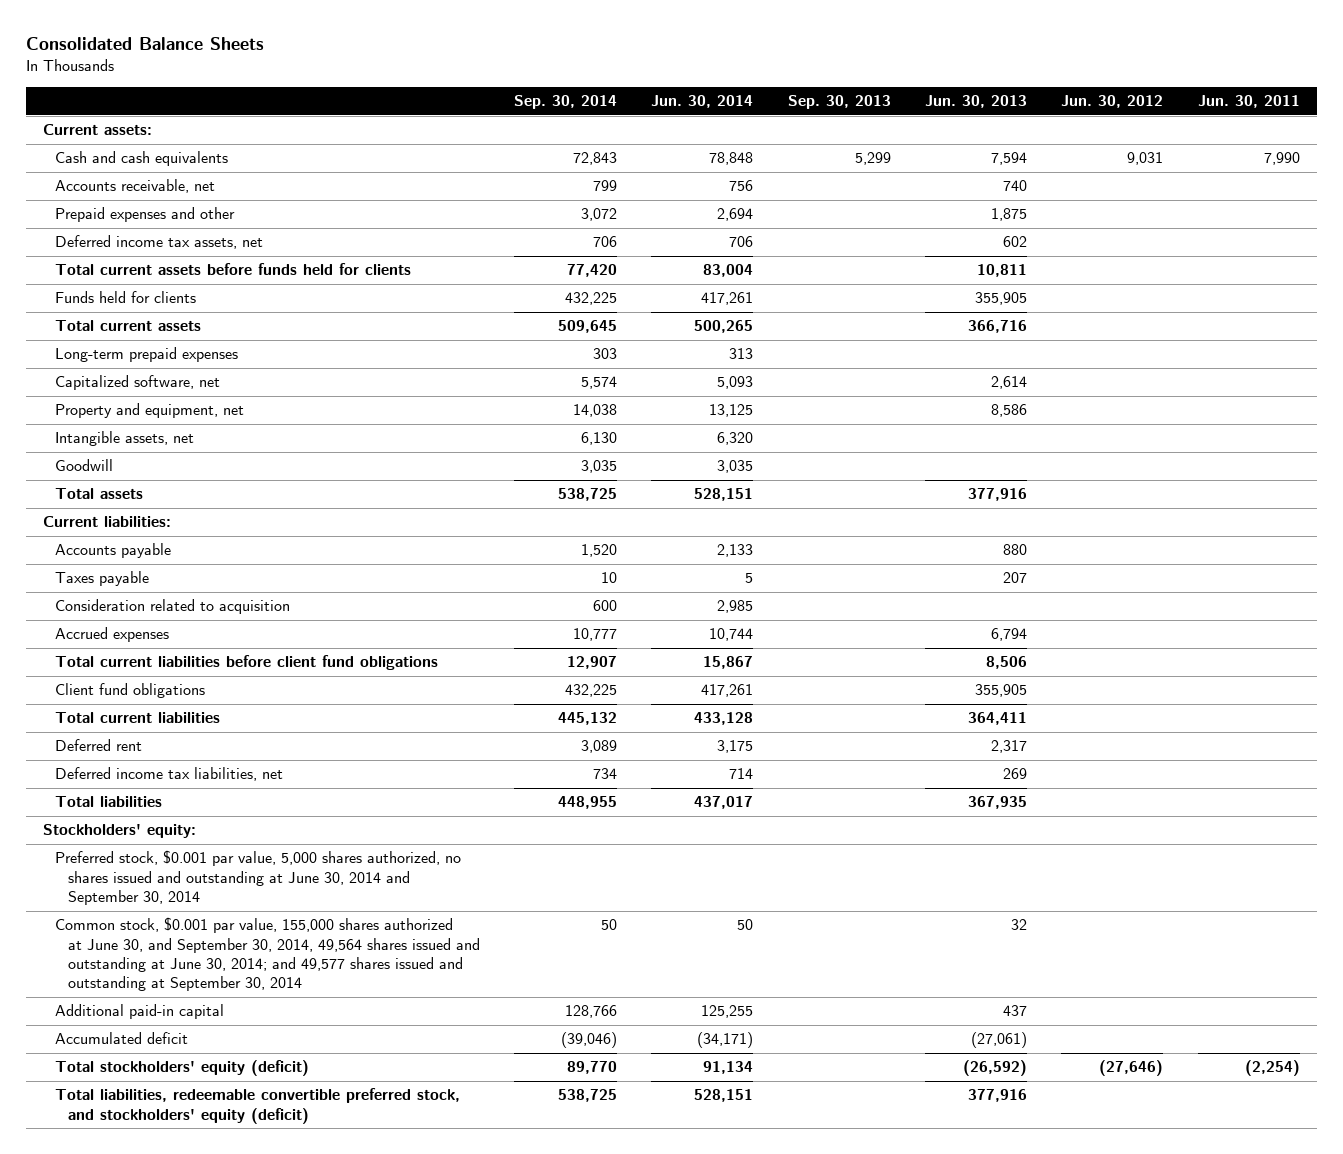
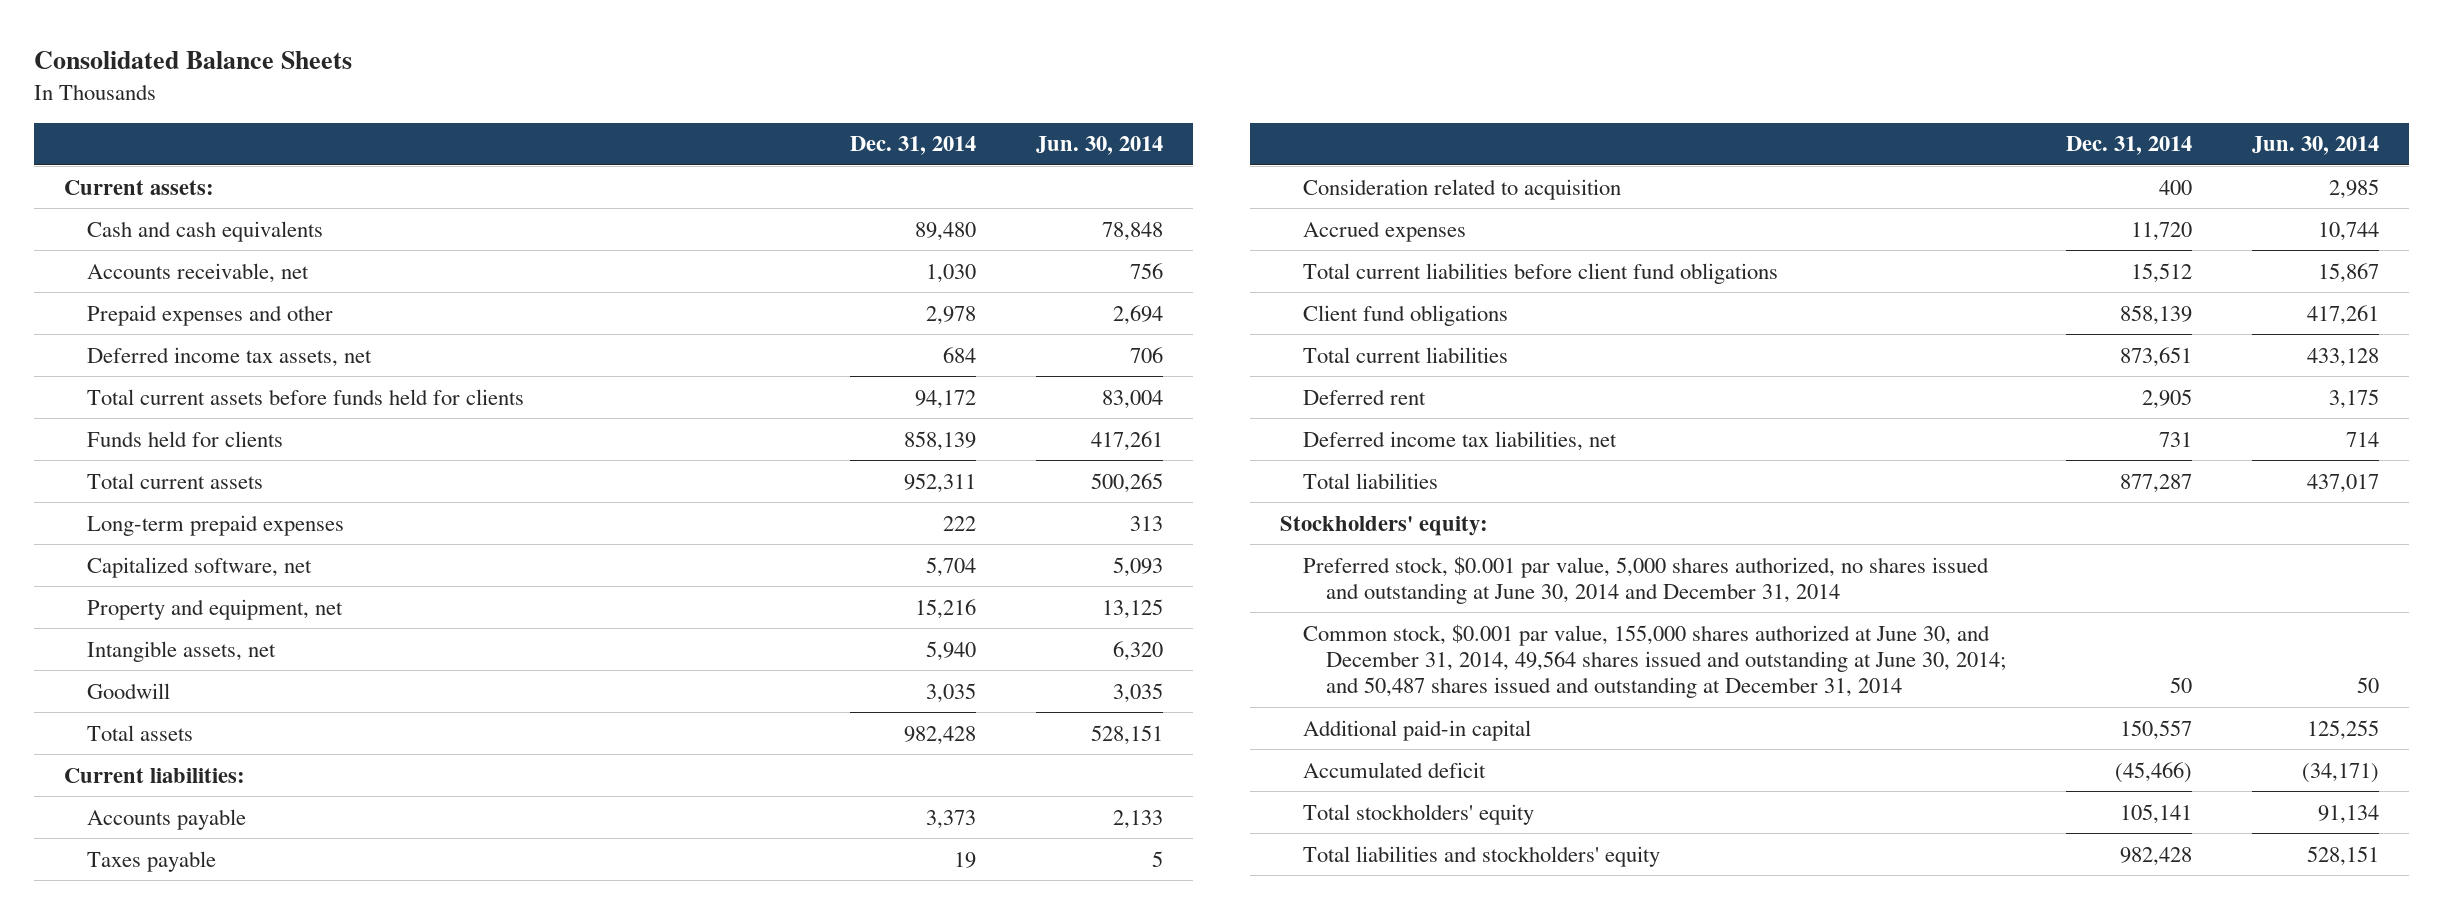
- | Sep. 30, 2014 | Jun. 30, 2014 | Sep. 30, 2013 | Jun. 30, 2013 | Jun. 30, 2012 | Jun. 30, 2011
+ | Dec. 31, 2014 | Jun. 30, 2014
- Preferred stock, $0.001 par value, 5,000 shares authorized, no shares issued and outstanding at June 30, 2014 and September 30, 2014
- Common stock, $0.001 par value, 155,000 shares authorized at June 30, and September 30, 2014, 49,564 shares issued and outstanding at June 30, 2014; and 49,577 shares issued and outstanding at September 30, 2014 | 50 | 50 | | 32 | |
+ Preferred stock, $0.001 par value, 5,000 shares authorized, no shares issued and outstanding at June 30, 2014 and December 31, 2014
+ Common stock, $0.001 par value, 155,000 shares authorized at June 30, and December 31, 2014, 49,564 shares issued and outstanding at June 30, 2014; and 50,487 shares issued and outstanding at December 31, 2014 | 50 | 50
- Total stockholders' equity (deficit) | 89,770 | 91,134 | | (26,592) | (27,646) | (2,254)
- Total liabilities, redeemable convertible preferred stock, and stockholders' equity (deficit) | 538,725 | 528,151 | | 377,916 | |
+ Total stockholders' equity | 105,141 | 91,134
+ Total liabilities and stockholders' equity | 982,428 | 528,151

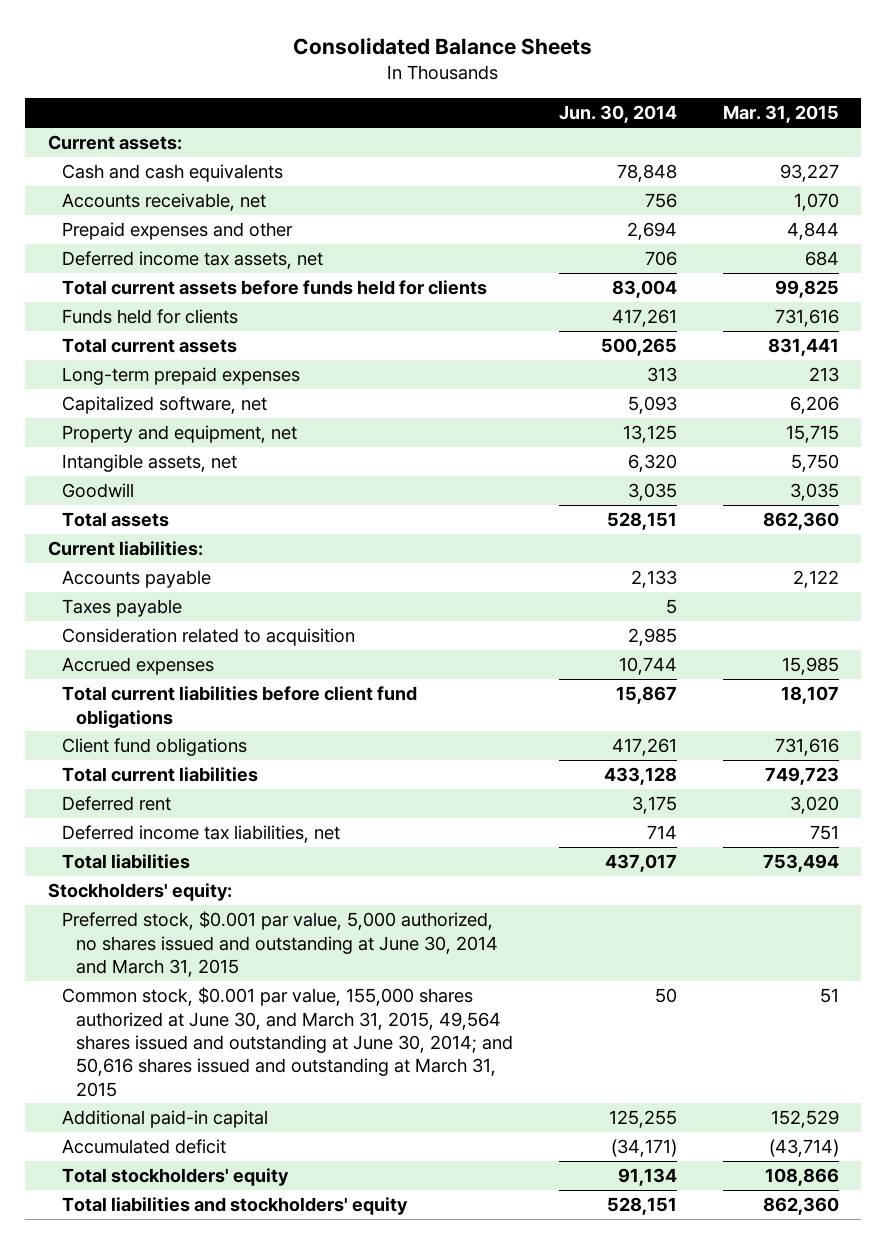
- | Dec. 31, 2014 | Jun. 30, 2014
+ | Jun. 30, 2014 | Mar. 31, 2015
- Preferred stock, $0.001 par value, 5,000 shares authorized, no shares issued and outstanding at June 30, 2014 and December 31, 2014
- Common stock, $0.001 par value, 155,000 shares authorized at June 30, and December 31, 2014, 49,564 shares issued and outstanding at June 30, 2014; and 50,487 shares issued and outstanding at December 31, 2014 | 50 | 50
+ Preferred stock, $0.001 par value, 5,000 authorized, no shares issued and outstanding at June 30, 2014 and March 31, 2015
+ Common stock, $0.001 par value, 155,000 shares authorized at June 30, and March 31, 2015, 49,564 shares issued and outstanding at June 30, 2014; and 50,616 shares issued and outstanding at March 31, 2015 | 50 | 51

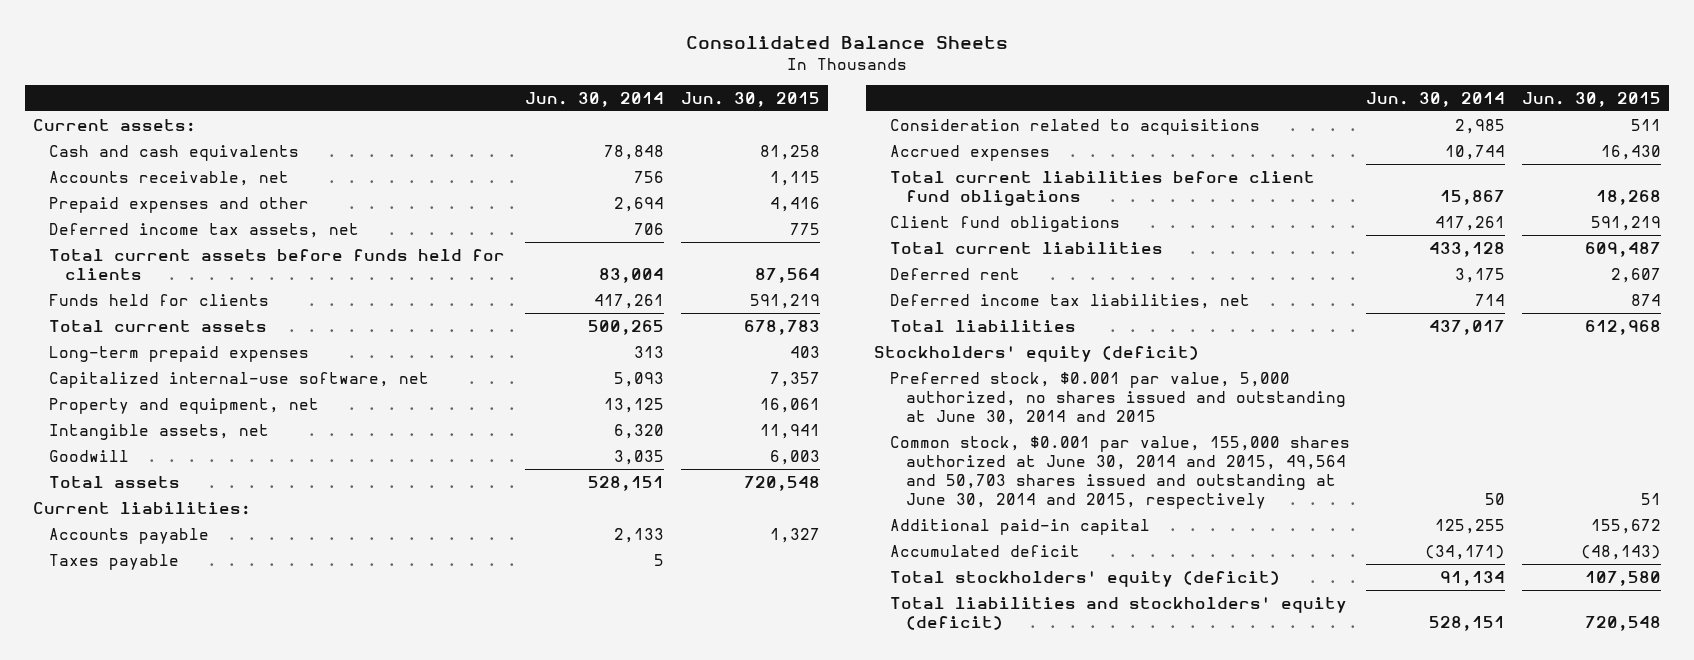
- | Jun. 30, 2014 | Mar. 31, 2015
+ | Jun. 30, 2014 | Jun. 30, 2015
- Capitalized software, net | 5,093 | 6,206
+ Capitalized internal-use software, net | 5,093 | 7,357
- Consideration related to acquisition | 2,985 |
+ Consideration related to acquisitions | 2,985 | 511
- Stockholders' equity:
- Preferred stock, $0.001 par value, 5,000 authorized, no shares issued and outstanding at June 30, 2014 and March 31, 2015
- Common stock, $0.001 par value, 155,000 shares authorized at June 30, and March 31, 2015, 49,564 shares issued and outstanding at June 30, 2014; and 50,616 shares issued and outstanding at March 31, 2015 | 50 | 51
+ Stockholders' equity (deficit)
+ Preferred stock, $0.001 par value, 5,000 authorized, no shares issued and outstanding at June 30, 2014 and 2015
+ Common stock, $0.001 par value, 155,000 shares authorized at June 30, 2014 and 2015, 49,564 and 50,703 shares issued and outstanding at June 30, 2014 and 2015, respectively | 50 | 51
- Total stockholders' equity | 91,134 | 108,866
- Total liabilities and stockholders' equity | 528,151 | 862,360
+ Total stockholders' equity (deficit) | 91,134 | 107,580
+ Total liabilities and stockholders' equity (deficit) | 528,151 | 720,548

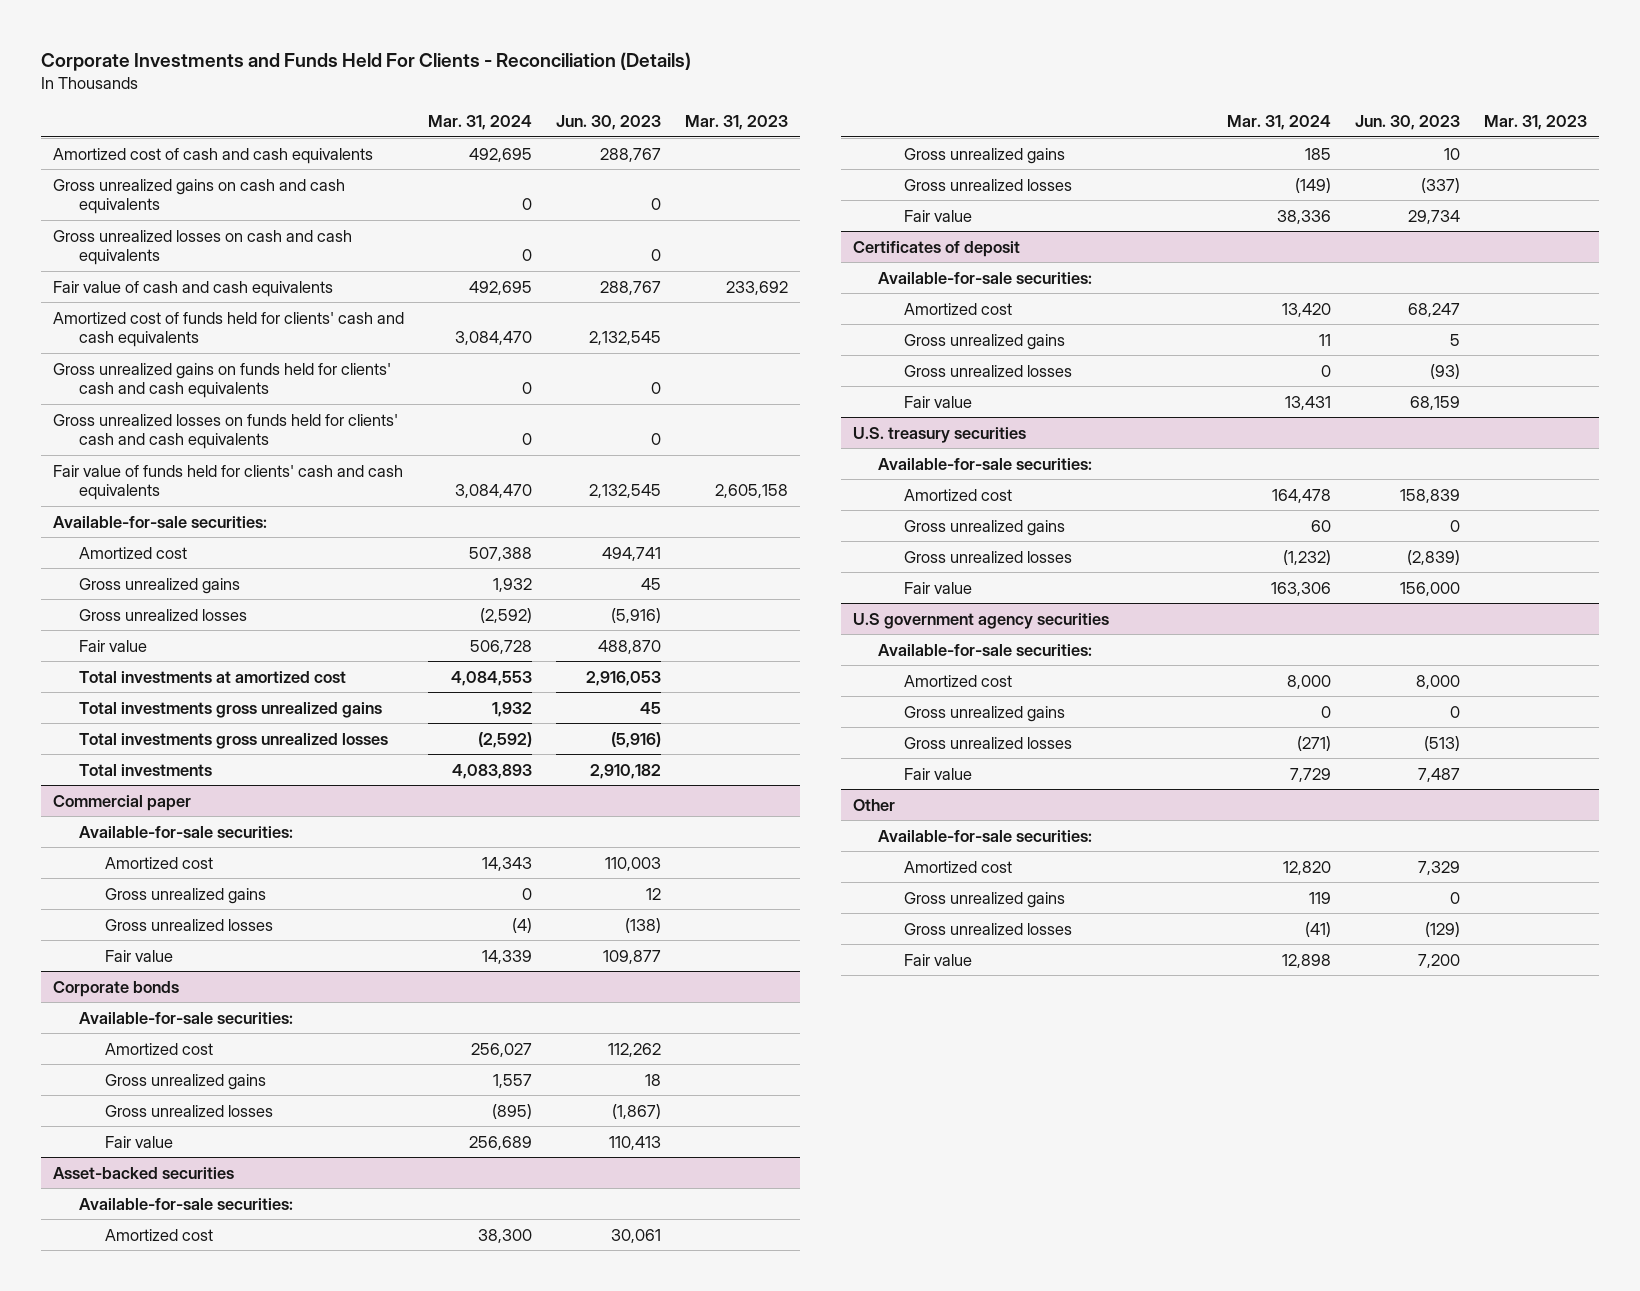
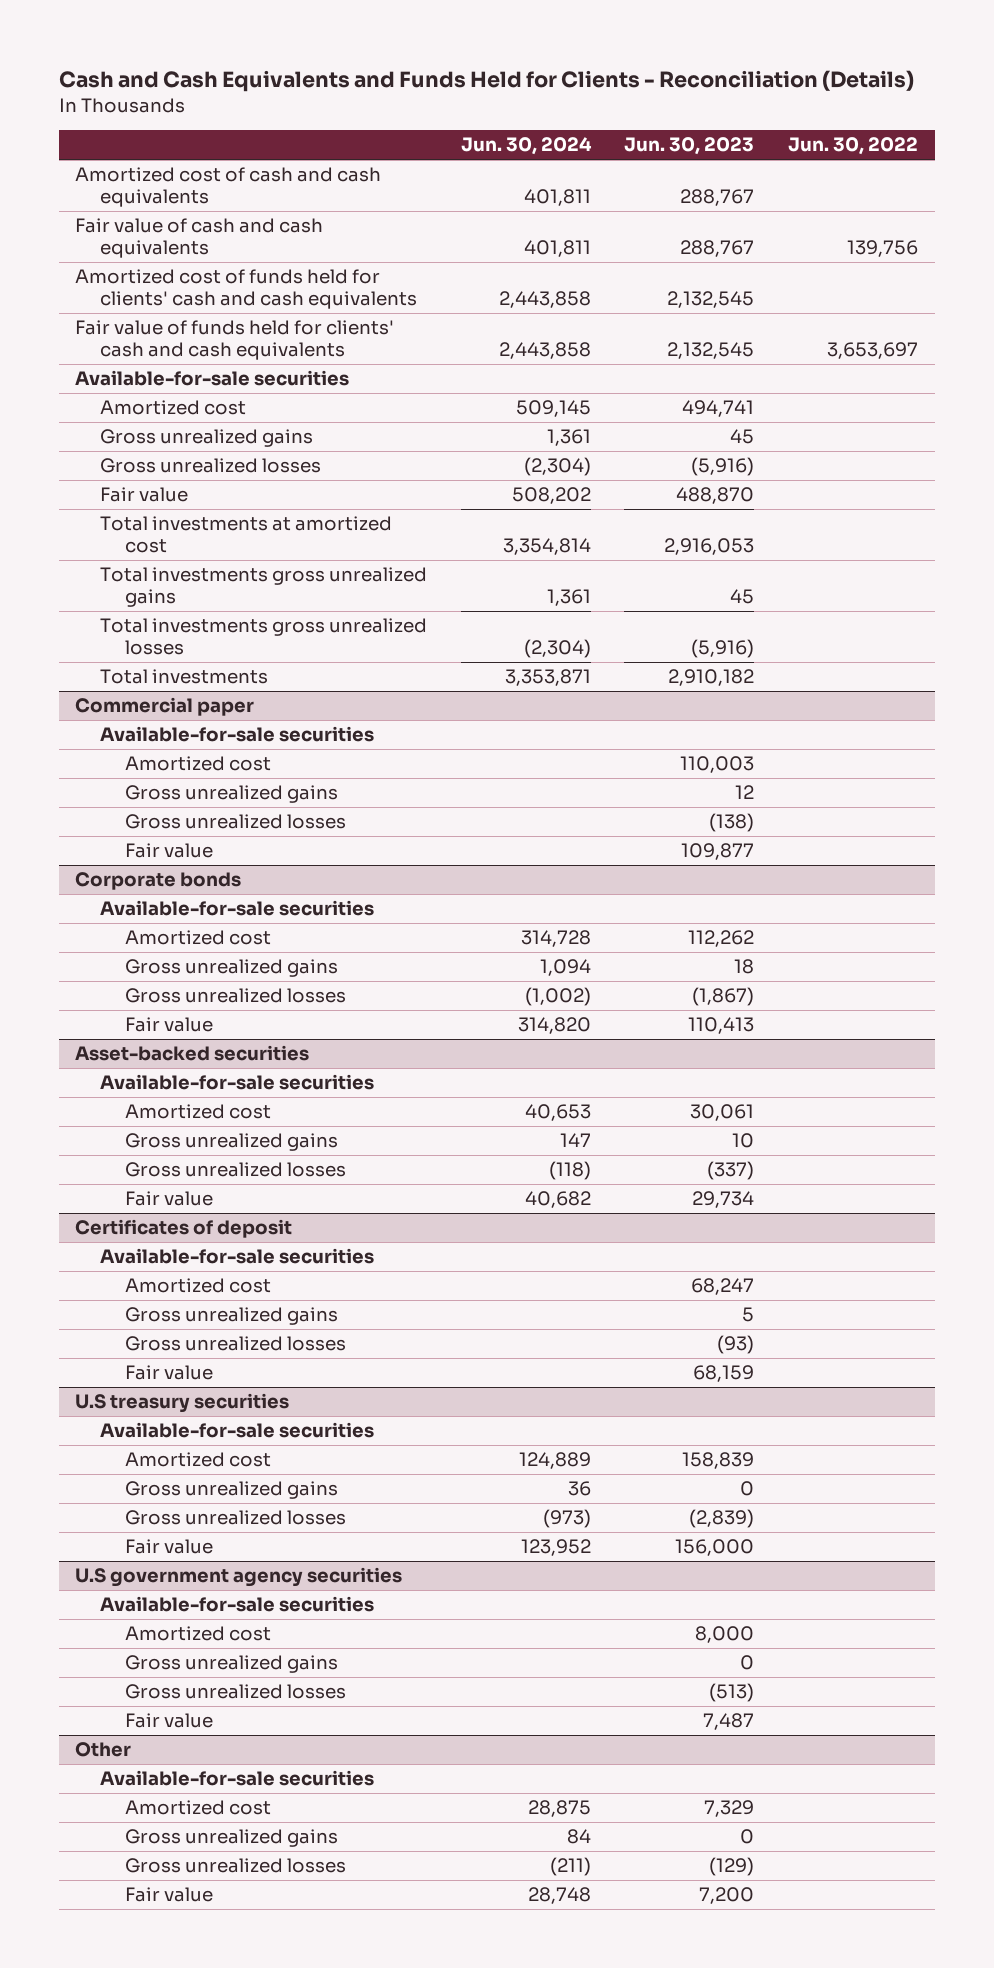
- Corporate Investments and Funds Held For Clients - Reconciliation (Details)
+ Cash and Cash Equivalents and Funds Held for Clients - Reconciliation (Details)
- | Mar. 31, 2024 | Jun. 30, 2023 | Mar. 31, 2023
+ | Jun. 30, 2024 | Jun. 30, 2023 | Jun. 30, 2022
- Gross unrealized gains on cash and cash equivalents | 0 | 0 |
- Gross unrealized losses on cash and cash equivalents | 0 | 0 |
- Gross unrealized gains on funds held for clients' cash and cash equivalents | 0 | 0 |
- Gross unrealized losses on funds held for clients' cash and cash equivalents | 0 | 0 |
- Available-for-sale securities:
+ Available-for-sale securities
@ Commercial paper
- Available-for-sale securities:
+ Available-for-sale securities
@ Corporate bonds
- Available-for-sale securities:
+ Available-for-sale securities
@ Asset-backed securities
- Available-for-sale securities:
+ Available-for-sale securities
@ Certificates of deposit
- Available-for-sale securities:
+ Available-for-sale securities
- U.S. treasury securities
- Available-for-sale securities:
+ U.S treasury securities
+ Available-for-sale securities
@ U.S government agency securities
- Available-for-sale securities:
+ Available-for-sale securities
@ Other
- Available-for-sale securities:
+ Available-for-sale securities

